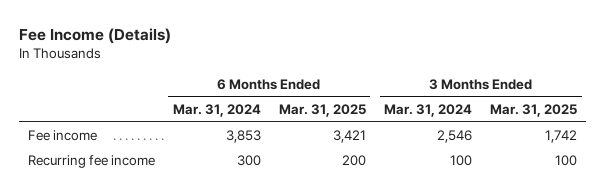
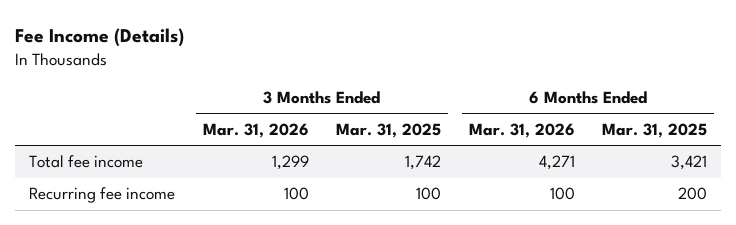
- | 6 Months Ended Mar. 31, 2024 | 6 Months Ended Mar. 31, 2025 | 3 Months Ended Mar. 31, 2024 | 3 Months Ended Mar. 31, 2025
+ | 3 Months Ended Mar. 31, 2026 | 3 Months Ended Mar. 31, 2025 | 6 Months Ended Mar. 31, 2026 | 6 Months Ended Mar. 31, 2025
- Fee income | 3,853 | 3,421 | 2,546 | 1,742
+ Total fee income | 1,299 | 1,742 | 4,271 | 3,421

